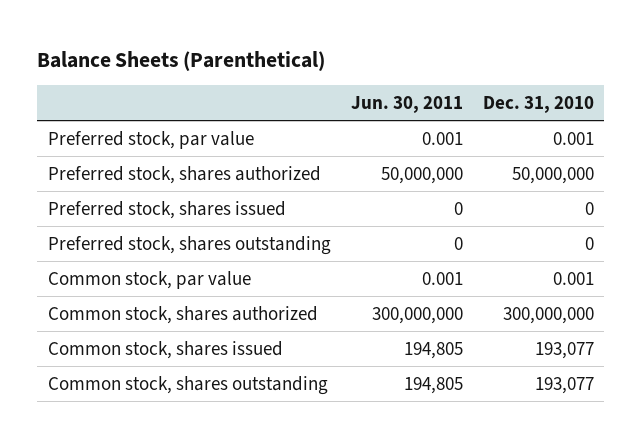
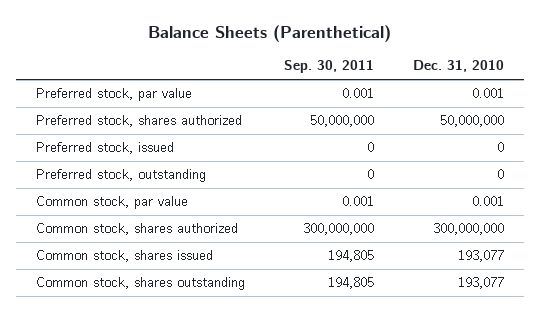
- | Jun. 30, 2011 | Dec. 31, 2010
+ | Sep. 30, 2011 | Dec. 31, 2010
- Preferred stock, shares issued | 0 | 0
- Preferred stock, shares outstanding | 0 | 0
+ Preferred stock, issued | 0 | 0
+ Preferred stock, outstanding | 0 | 0

